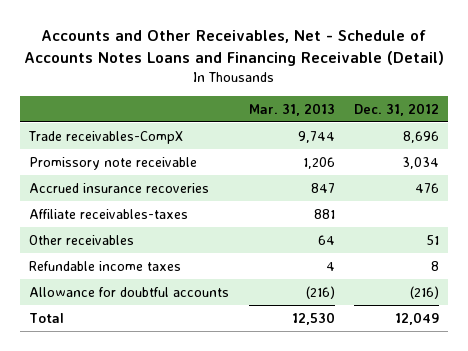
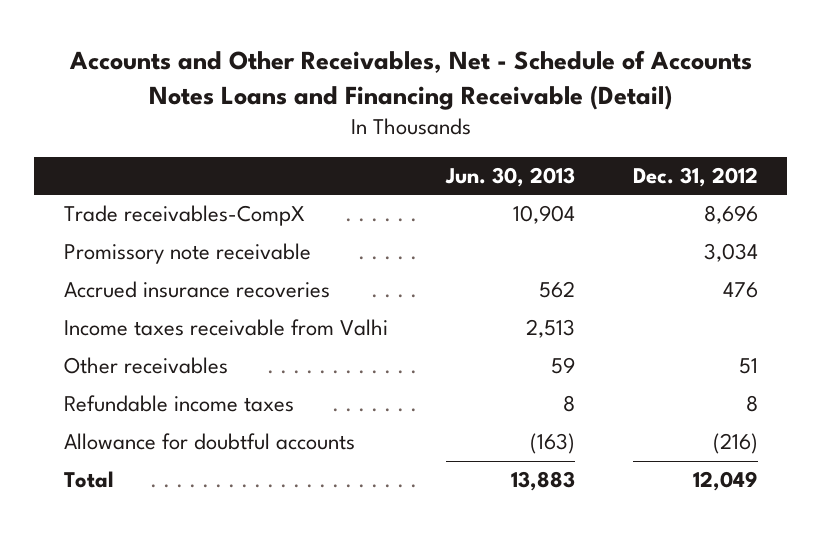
- | Mar. 31, 2013 | Dec. 31, 2012
+ | Jun. 30, 2013 | Dec. 31, 2012
- Affiliate receivables-taxes | 881 |
+ Income taxes receivable from Valhi | 2,513 |

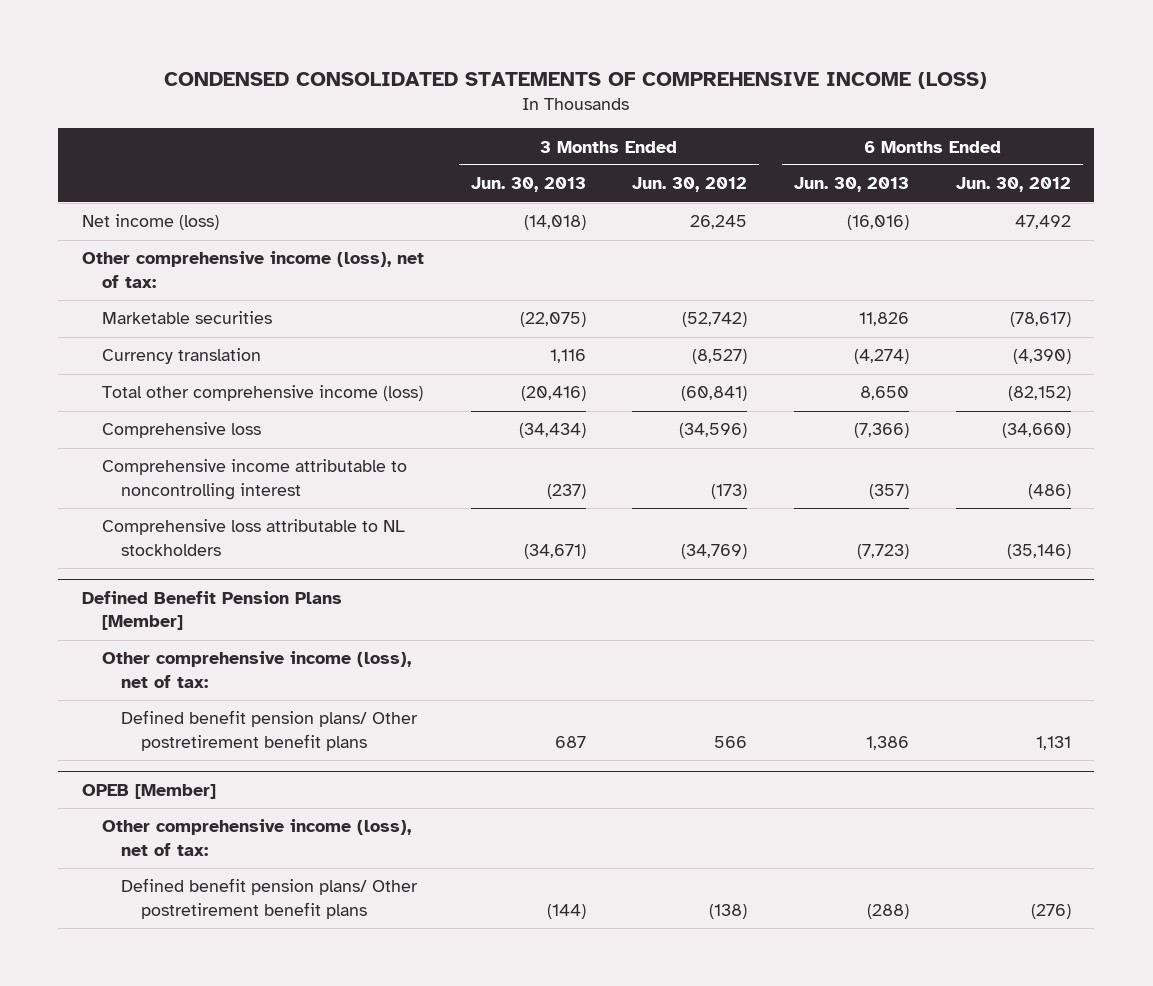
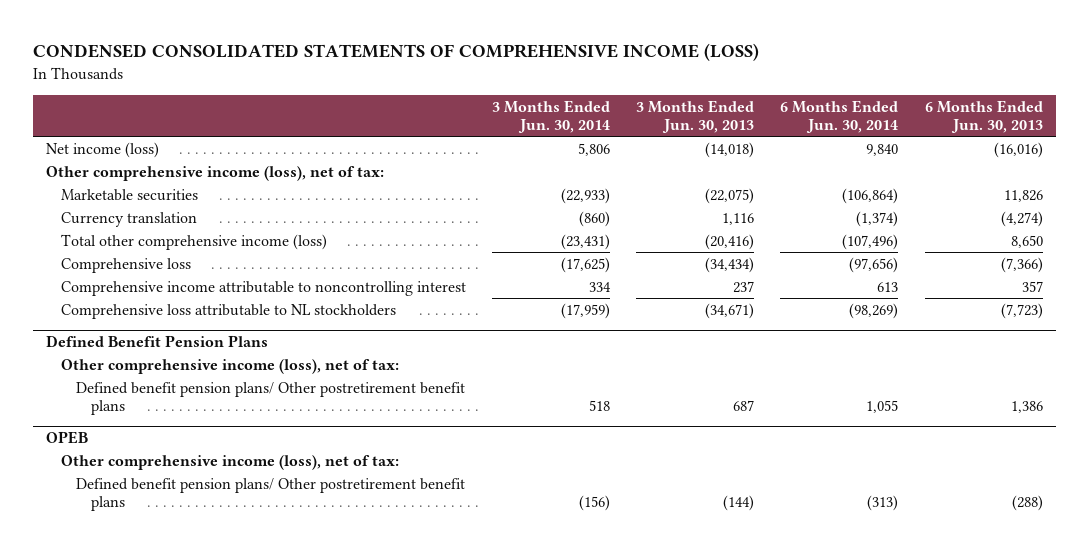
- | 3 Months Ended Jun. 30, 2013 | 3 Months Ended Jun. 30, 2012 | 6 Months Ended Jun. 30, 2013 | 6 Months Ended Jun. 30, 2012
+ | 3 Months Ended Jun. 30, 2014 | 3 Months Ended Jun. 30, 2013 | 6 Months Ended Jun. 30, 2014 | 6 Months Ended Jun. 30, 2013
- Comprehensive income attributable to noncontrolling interest | (237) | (173) | (357) | (486)
+ Comprehensive income attributable to noncontrolling interest | 334 | 237 | 613 | 357
- Defined Benefit Pension Plans [Member]
+ Defined Benefit Pension Plans
- OPEB [Member]
+ OPEB

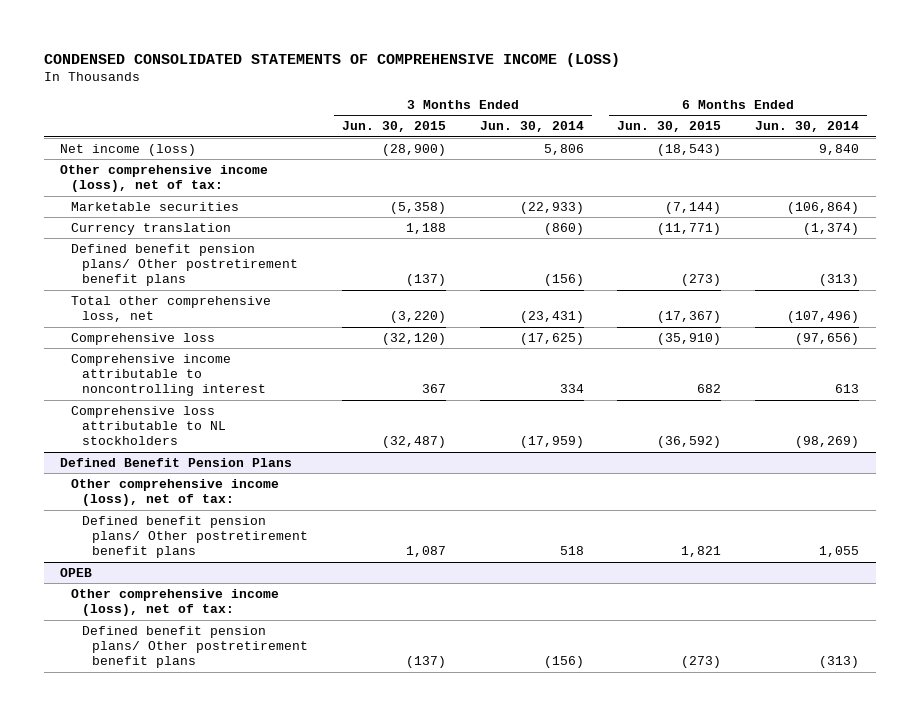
- | 3 Months Ended Jun. 30, 2014 | 3 Months Ended Jun. 30, 2013 | 6 Months Ended Jun. 30, 2014 | 6 Months Ended Jun. 30, 2013
+ | 3 Months Ended Jun. 30, 2015 | 3 Months Ended Jun. 30, 2014 | 6 Months Ended Jun. 30, 2015 | 6 Months Ended Jun. 30, 2014
- Total other comprehensive income (loss) | (23,431) | (20,416) | (107,496) | 8,650
+ Defined benefit pension plans/ Other postretirement benefit plans | (137) | (156) | (273) | (313)
+ Total other comprehensive loss, net | (3,220) | (23,431) | (17,367) | (107,496)

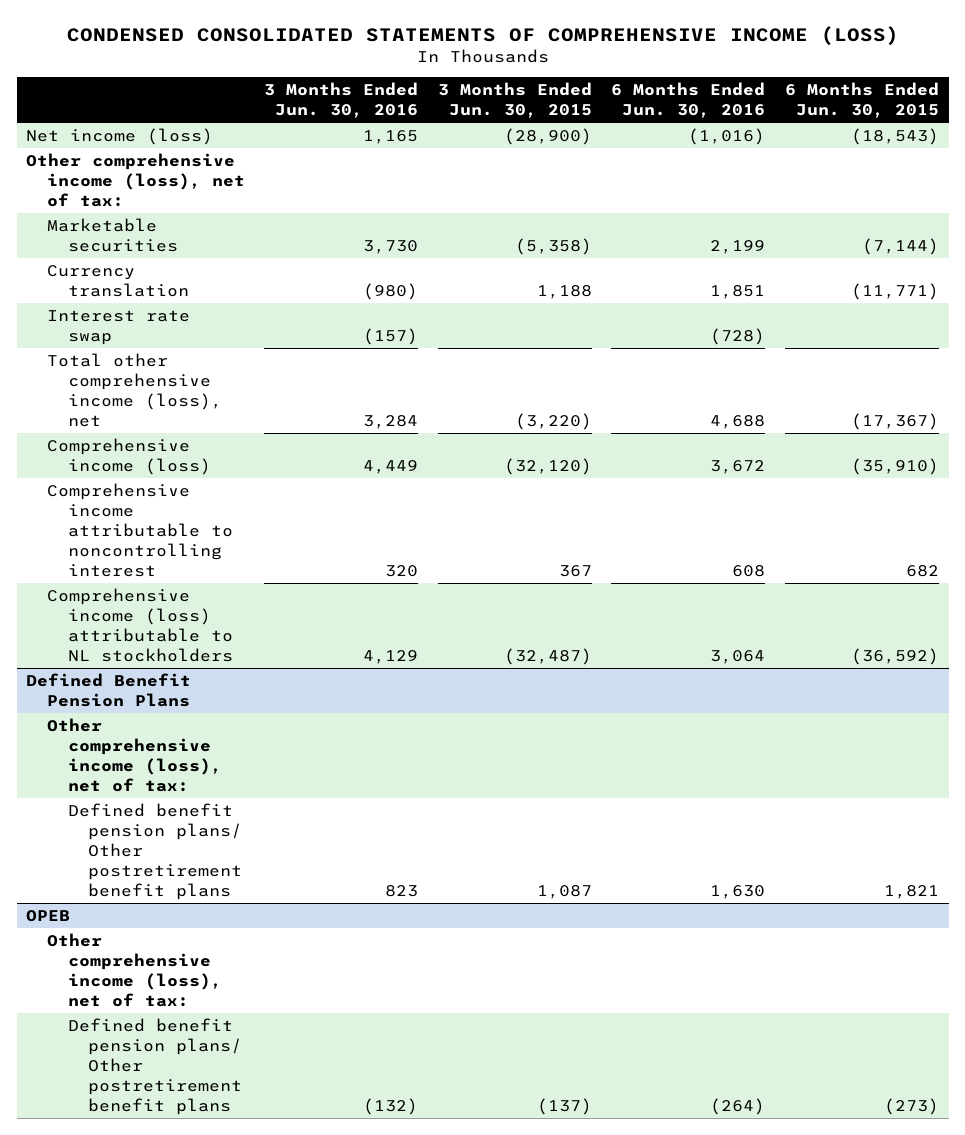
- | 3 Months Ended Jun. 30, 2015 | 3 Months Ended Jun. 30, 2014 | 6 Months Ended Jun. 30, 2015 | 6 Months Ended Jun. 30, 2014
+ | 3 Months Ended Jun. 30, 2016 | 3 Months Ended Jun. 30, 2015 | 6 Months Ended Jun. 30, 2016 | 6 Months Ended Jun. 30, 2015
- Defined benefit pension plans/ Other postretirement benefit plans | (137) | (156) | (273) | (313)
- Total other comprehensive loss, net | (3,220) | (23,431) | (17,367) | (107,496)
- Comprehensive loss | (32,120) | (17,625) | (35,910) | (97,656)
+ Interest rate swap | (157) | | (728) |
+ Total other comprehensive income (loss), net | 3,284 | (3,220) | 4,688 | (17,367)
+ Comprehensive income (loss) | 4,449 | (32,120) | 3,672 | (35,910)
- Comprehensive loss attributable to NL stockholders | (32,487) | (17,959) | (36,592) | (98,269)
+ Comprehensive income (loss) attributable to NL stockholders | 4,129 | (32,487) | 3,064 | (36,592)

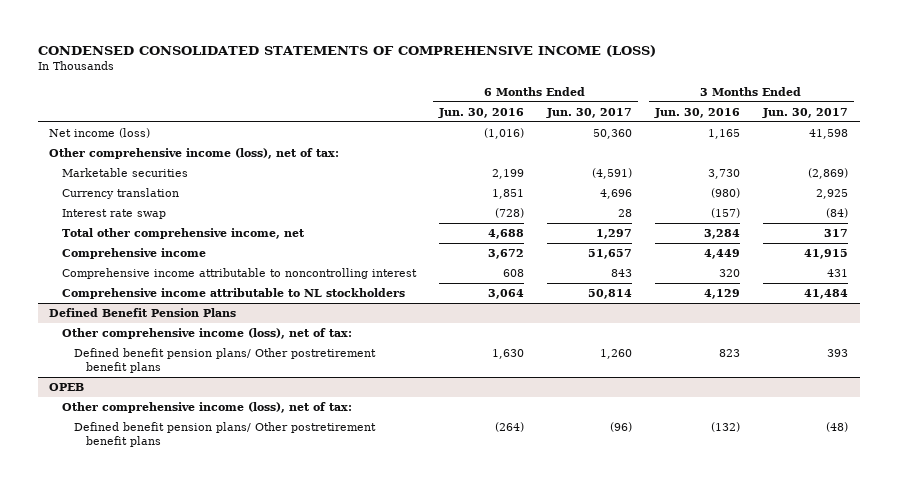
- | 3 Months Ended Jun. 30, 2016 | 3 Months Ended Jun. 30, 2015 | 6 Months Ended Jun. 30, 2016 | 6 Months Ended Jun. 30, 2015
+ | 6 Months Ended Jun. 30, 2016 | 6 Months Ended Jun. 30, 2017 | 3 Months Ended Jun. 30, 2016 | 3 Months Ended Jun. 30, 2017
- Total other comprehensive income (loss), net | 3,284 | (3,220) | 4,688 | (17,367)
- Comprehensive income (loss) | 4,449 | (32,120) | 3,672 | (35,910)
+ Total other comprehensive income, net | 4,688 | 1,297 | 3,284 | 317
+ Comprehensive income | 3,672 | 51,657 | 4,449 | 41,915
- Comprehensive income (loss) attributable to NL stockholders | 4,129 | (32,487) | 3,064 | (36,592)
+ Comprehensive income attributable to NL stockholders | 3,064 | 50,814 | 4,129 | 41,484

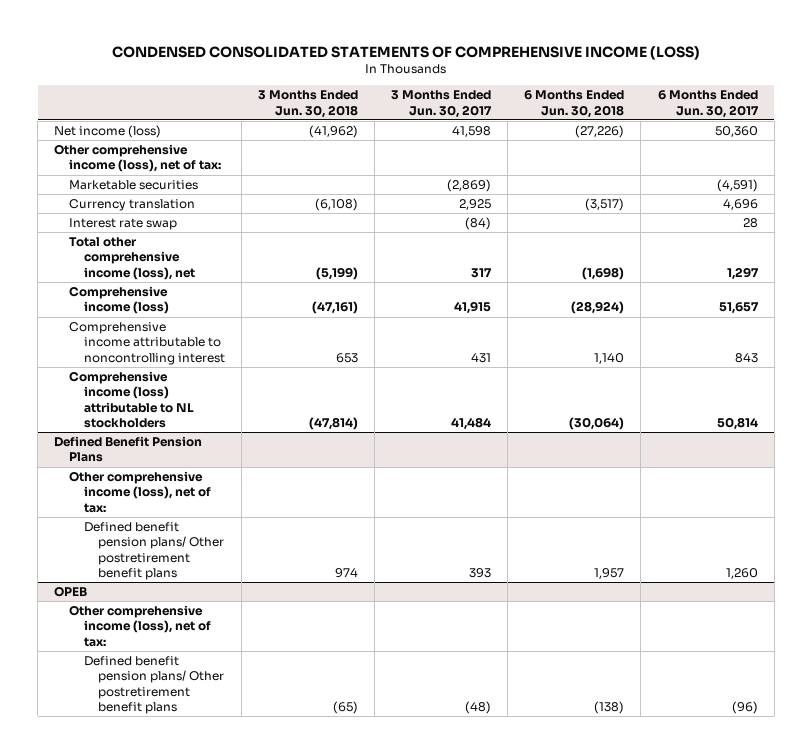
- | 6 Months Ended Jun. 30, 2016 | 6 Months Ended Jun. 30, 2017 | 3 Months Ended Jun. 30, 2016 | 3 Months Ended Jun. 30, 2017
+ | 3 Months Ended Jun. 30, 2018 | 3 Months Ended Jun. 30, 2017 | 6 Months Ended Jun. 30, 2018 | 6 Months Ended Jun. 30, 2017
- Total other comprehensive income, net | 4,688 | 1,297 | 3,284 | 317
- Comprehensive income | 3,672 | 51,657 | 4,449 | 41,915
+ Total other comprehensive income (loss), net | (5,199) | 317 | (1,698) | 1,297
+ Comprehensive income (loss) | (47,161) | 41,915 | (28,924) | 51,657
- Comprehensive income attributable to NL stockholders | 3,064 | 50,814 | 4,129 | 41,484
+ Comprehensive income (loss) attributable to NL stockholders | (47,814) | 41,484 | (30,064) | 50,814

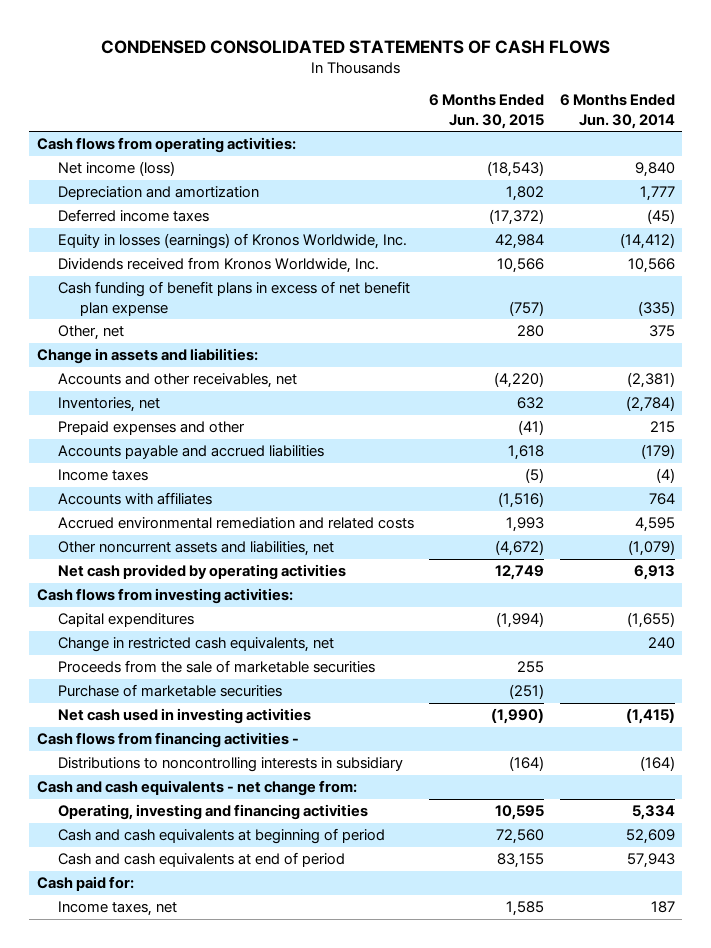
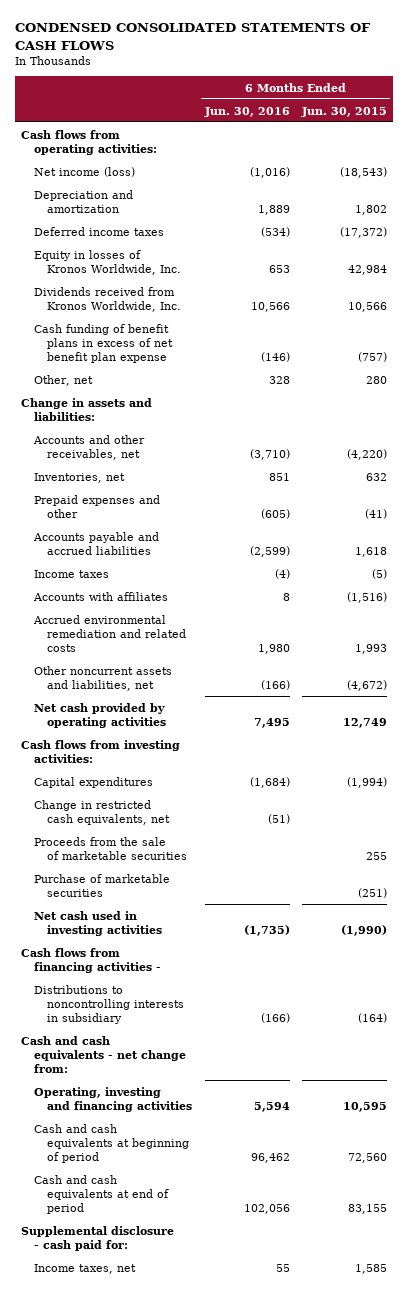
- | 6 Months Ended Jun. 30, 2015 | 6 Months Ended Jun. 30, 2014
+ | 6 Months Ended Jun. 30, 2016 | 6 Months Ended Jun. 30, 2015
- Equity in losses (earnings) of Kronos Worldwide, Inc. | 42,984 | (14,412)
+ Equity in losses of Kronos Worldwide, Inc. | 653 | 42,984
- Cash paid for:
+ Supplemental disclosure - cash paid for:

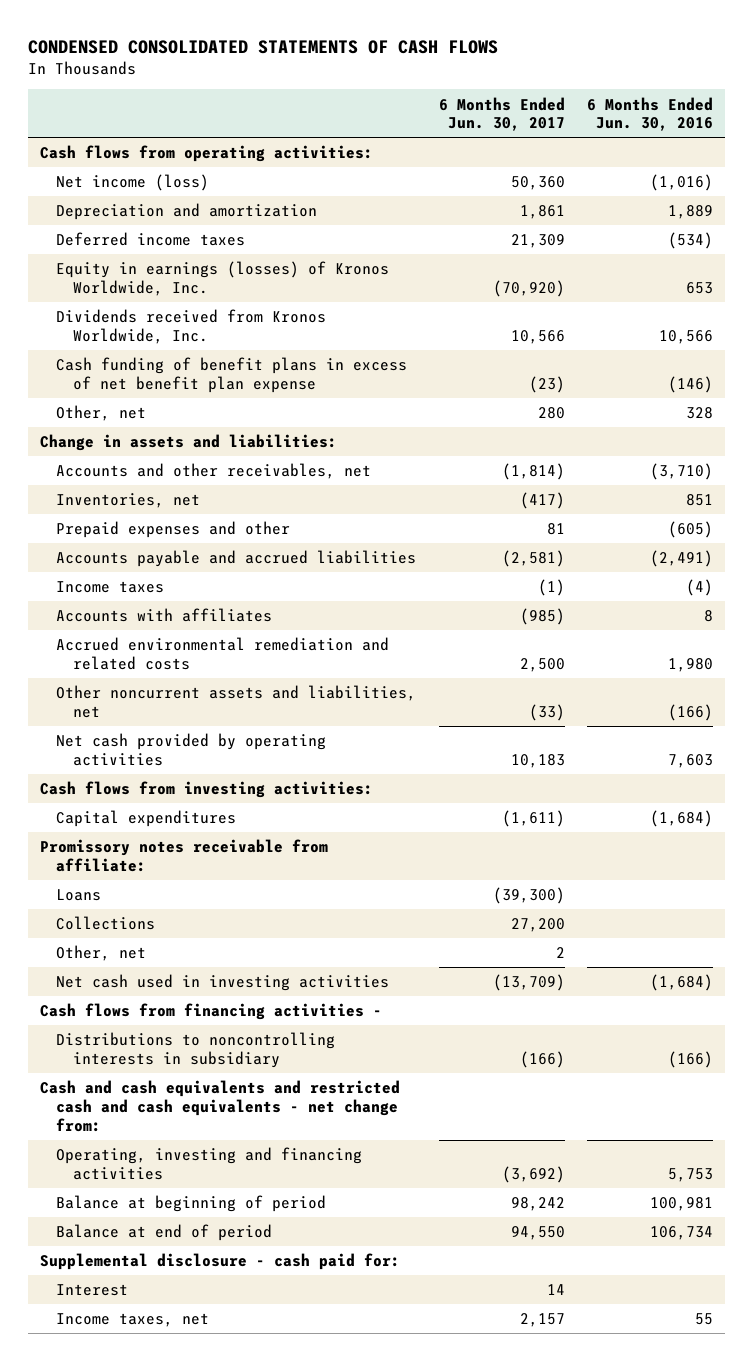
- | 6 Months Ended Jun. 30, 2016 | 6 Months Ended Jun. 30, 2015
+ | 6 Months Ended Jun. 30, 2017 | 6 Months Ended Jun. 30, 2016
- Equity in losses of Kronos Worldwide, Inc. | 653 | 42,984
+ Equity in earnings (losses) of Kronos Worldwide, Inc. | (70,920) | 653
- Accounts payable and accrued liabilities | (2,599) | 1,618
+ Accounts payable and accrued liabilities | (2,581) | (2,491)
- Net cash provided by operating activities | 7,495 | 12,749
+ Net cash provided by operating activities | 10,183 | 7,603
- Change in restricted cash equivalents, net | (51) |
- Proceeds from the sale of marketable securities | | 255
- Purchase of marketable securities | | (251)
- Net cash used in investing activities | (1,735) | (1,990)
+ Promissory notes receivable from affiliate:
+ Loans | (39,300) |
+ Collections | 27,200 |
+ Other, net | 2 |
+ Net cash used in investing activities | (13,709) | (1,684)
- Cash and cash equivalents - net change from:
- Operating, investing and financing activities | 5,594 | 10,595
- Cash and cash equivalents at beginning of period | 96,462 | 72,560
- Cash and cash equivalents at end of period | 102,056 | 83,155
+ Cash and cash equivalents and restricted cash and cash equivalents - net change from:
+ Operating, investing and financing activities | (3,692) | 5,753
+ Balance at beginning of period | 98,242 | 100,981
+ Balance at end of period | 94,550 | 106,734
+ Interest | 14 |

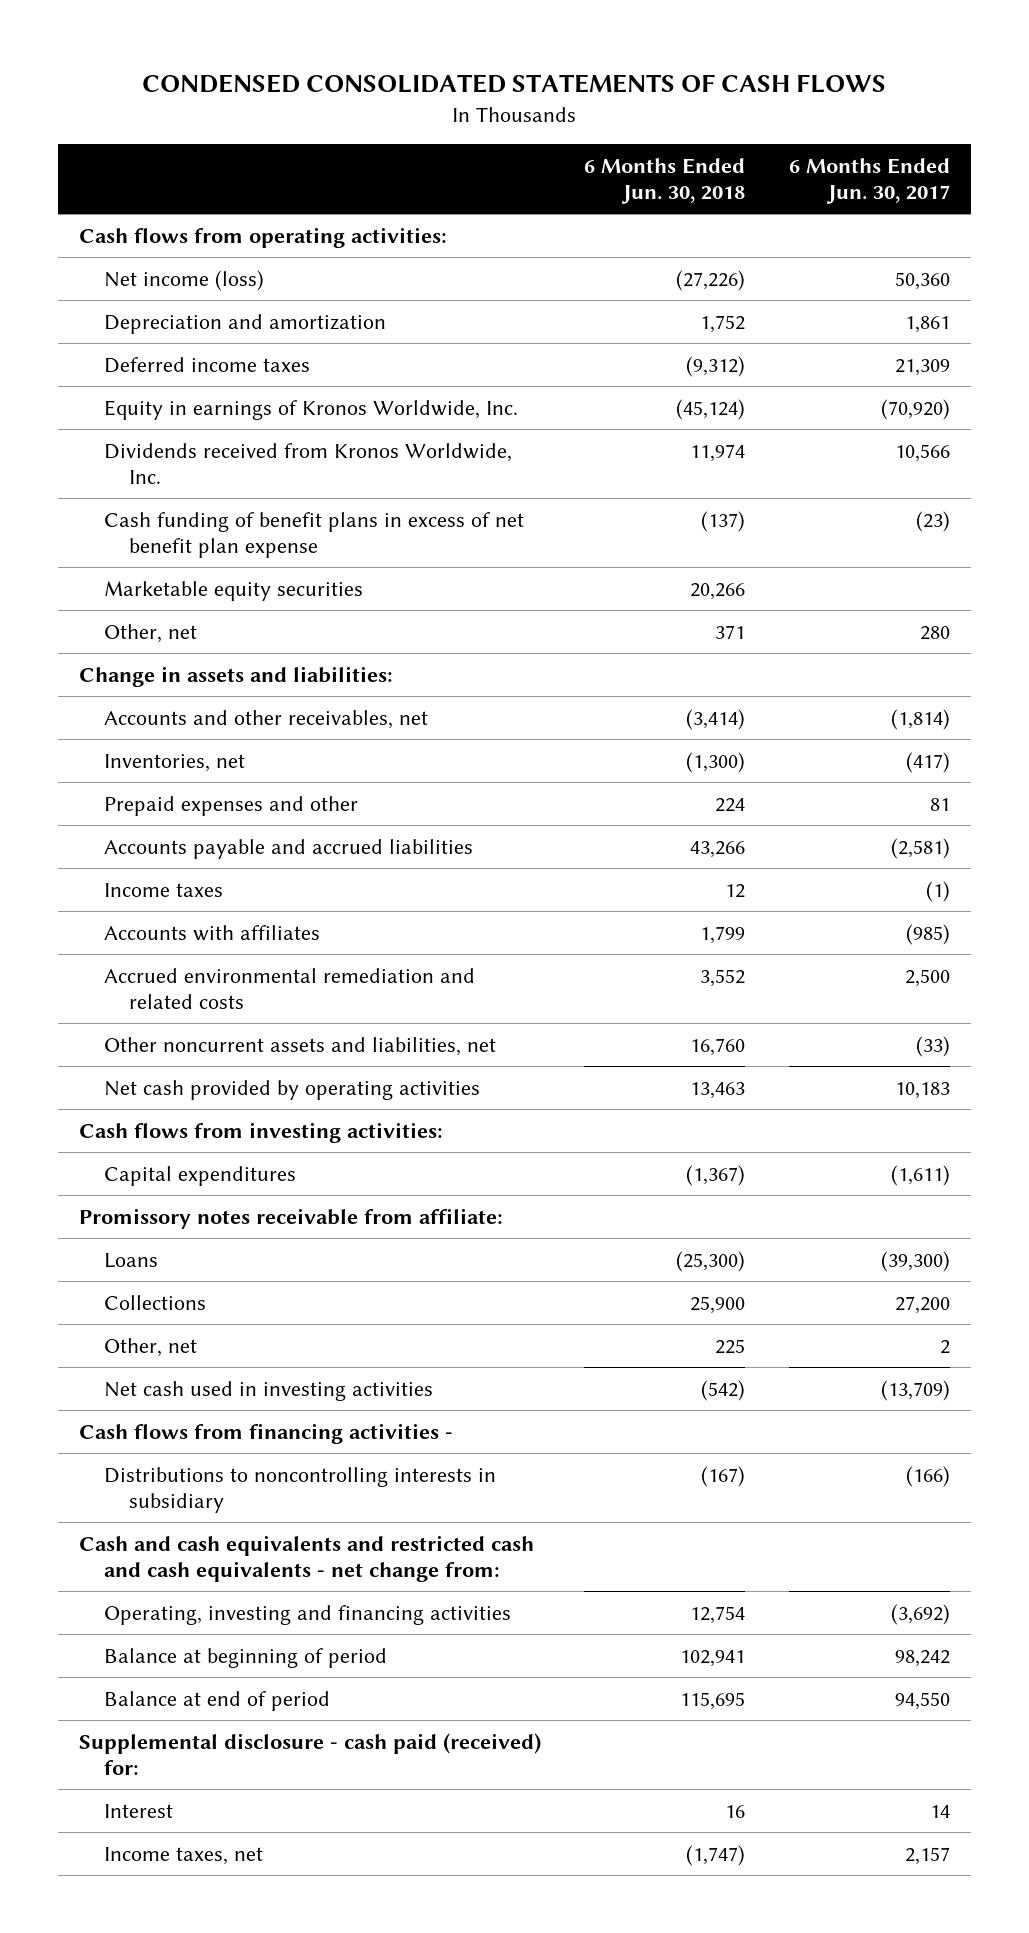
- | 6 Months Ended Jun. 30, 2017 | 6 Months Ended Jun. 30, 2016
+ | 6 Months Ended Jun. 30, 2018 | 6 Months Ended Jun. 30, 2017
- Equity in earnings (losses) of Kronos Worldwide, Inc. | (70,920) | 653
+ Equity in earnings of Kronos Worldwide, Inc. | (45,124) | (70,920)
+ Marketable equity securities | 20,266 |
- Supplemental disclosure - cash paid for:
+ Supplemental disclosure - cash paid (received) for:

